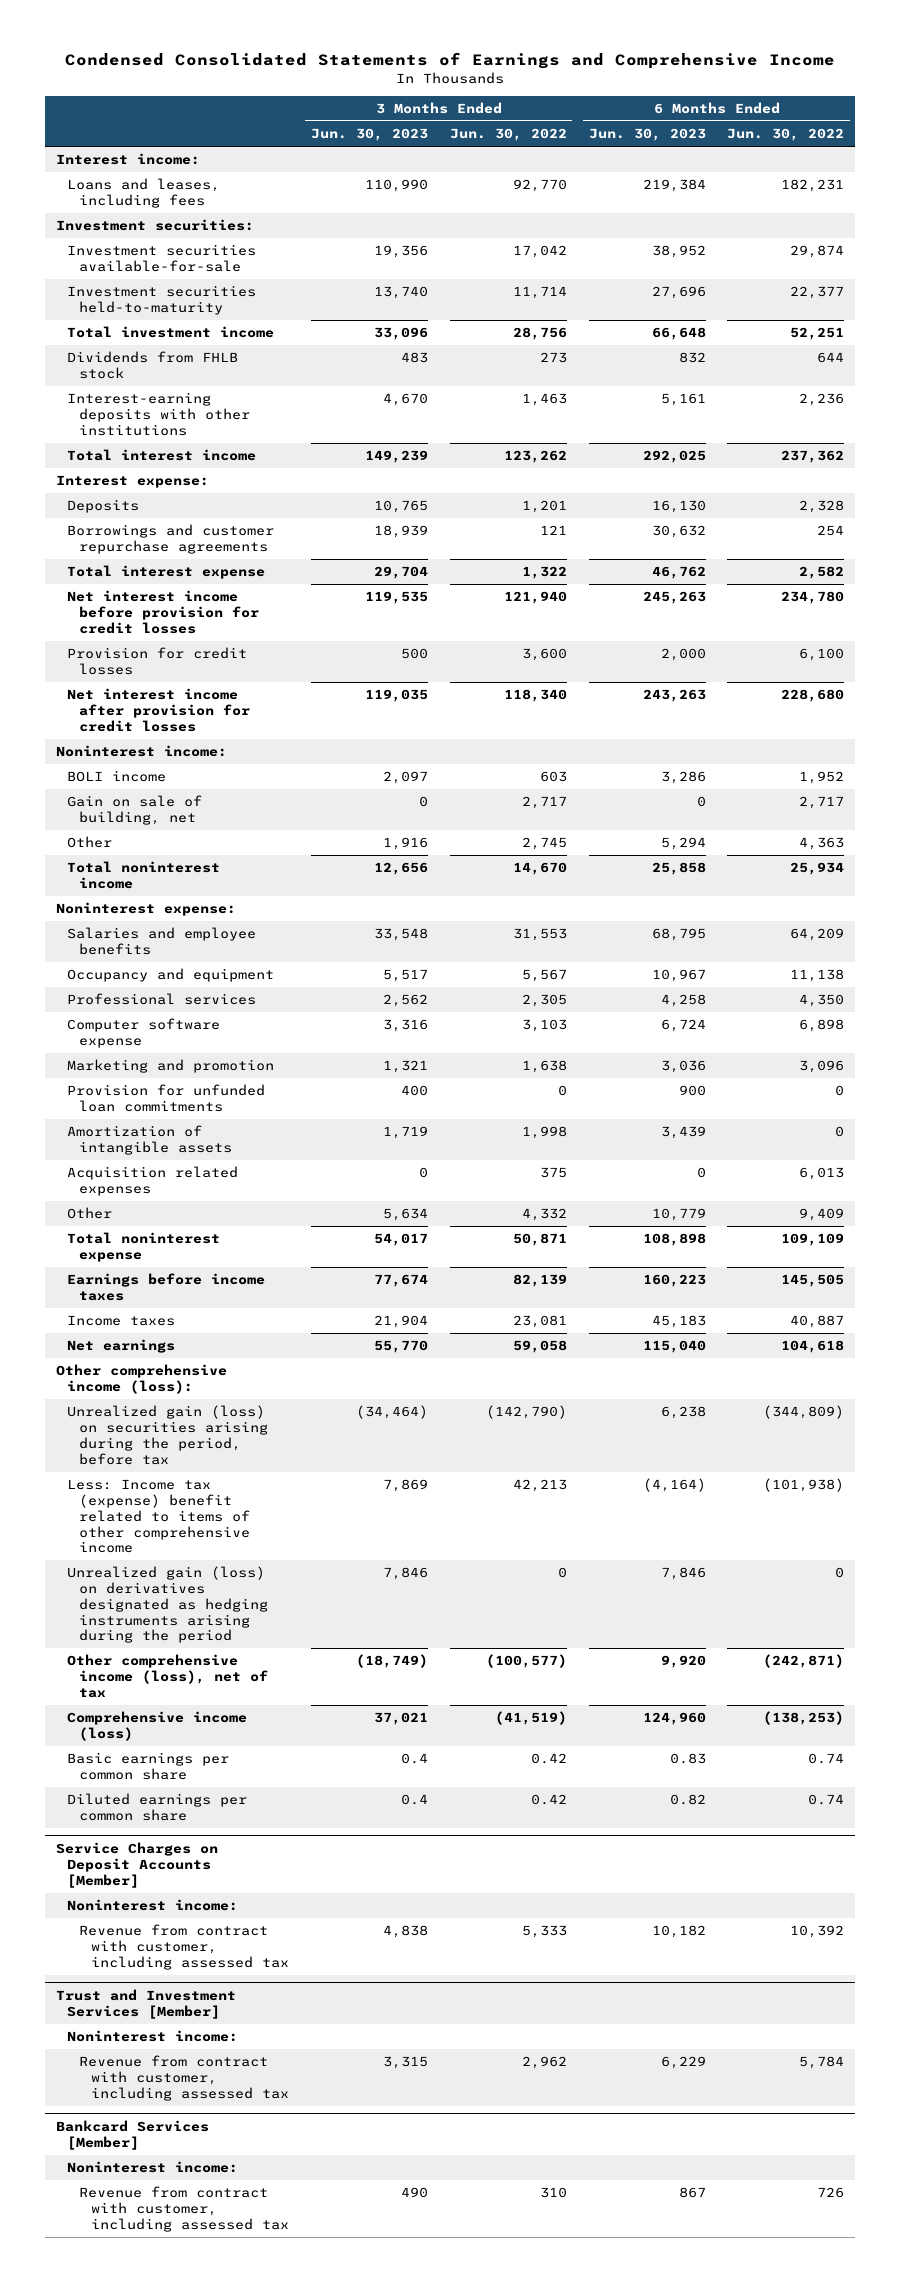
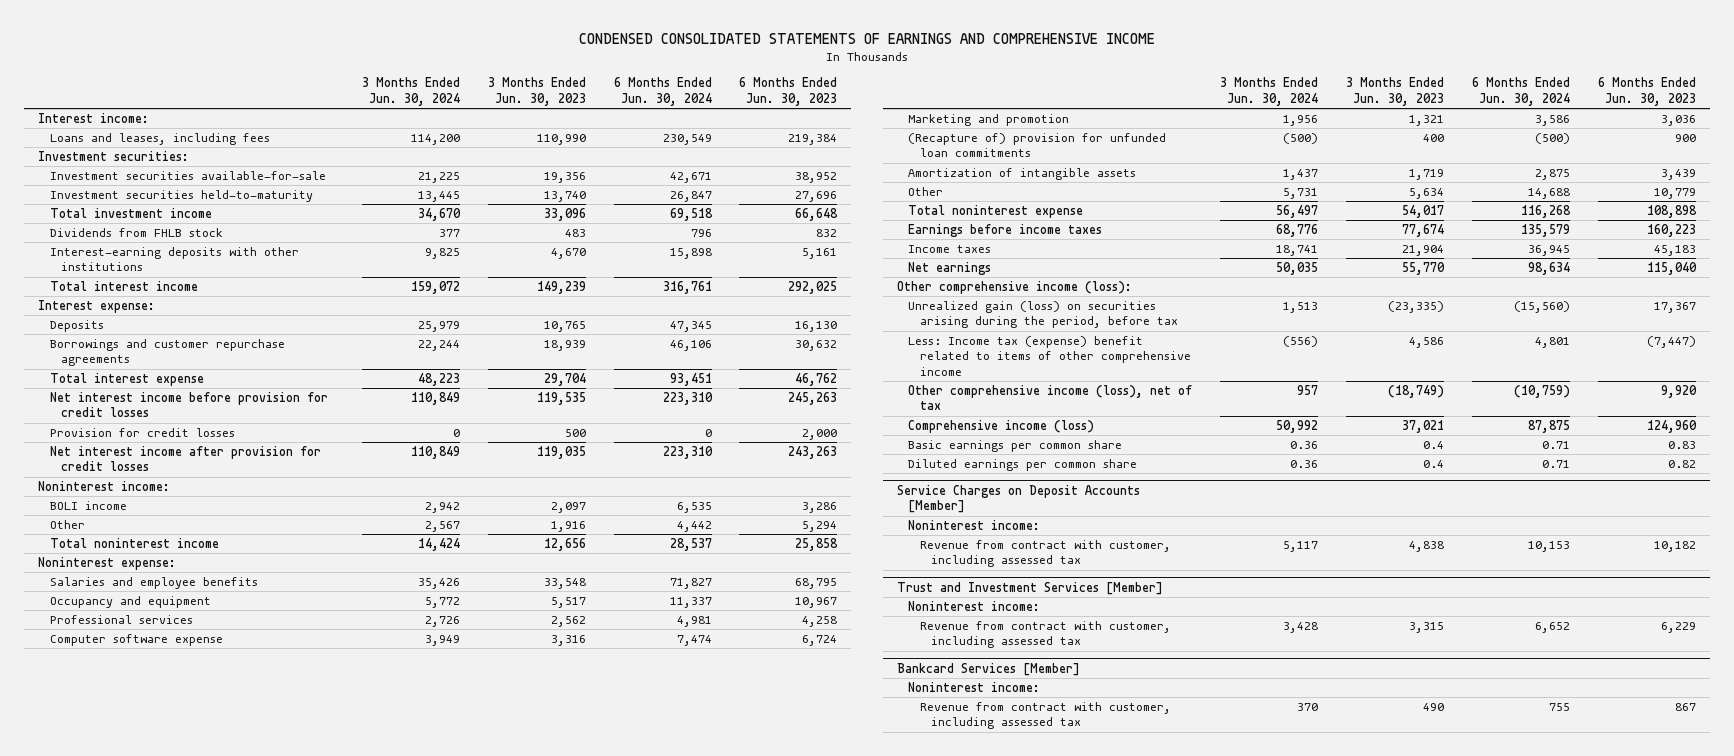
- Condensed Consolidated Statements of Earnings and Comprehensive Income
+ CONDENSED CONSOLIDATED STATEMENTS OF EARNINGS AND COMPREHENSIVE INCOME
- | 3 Months Ended Jun. 30, 2023 | 3 Months Ended Jun. 30, 2022 | 6 Months Ended Jun. 30, 2023 | 6 Months Ended Jun. 30, 2022
+ | 3 Months Ended Jun. 30, 2024 | 3 Months Ended Jun. 30, 2023 | 6 Months Ended Jun. 30, 2024 | 6 Months Ended Jun. 30, 2023
- Gain on sale of building, net | 0 | 2,717 | 0 | 2,717
- Provision for unfunded loan commitments | 400 | 0 | 900 | 0
+ (Recapture of) provision for unfunded loan commitments | (500) | 400 | (500) | 900
- Acquisition related expenses | 0 | 375 | 0 | 6,013
- Unrealized gain (loss) on securities arising during the period, before tax | (34,464) | (142,790) | 6,238 | (344,809)
- Less: Income tax (expense) benefit related to items of other comprehensive income | 7,869 | 42,213 | (4,164) | (101,938)
- Unrealized gain (loss) on derivatives designated as hedging instruments arising during the period | 7,846 | 0 | 7,846 | 0
+ Unrealized gain (loss) on securities arising during the period, before tax | 1,513 | (23,335) | (15,560) | 17,367
+ Less: Income tax (expense) benefit related to items of other comprehensive income | (556) | 4,586 | 4,801 | (7,447)

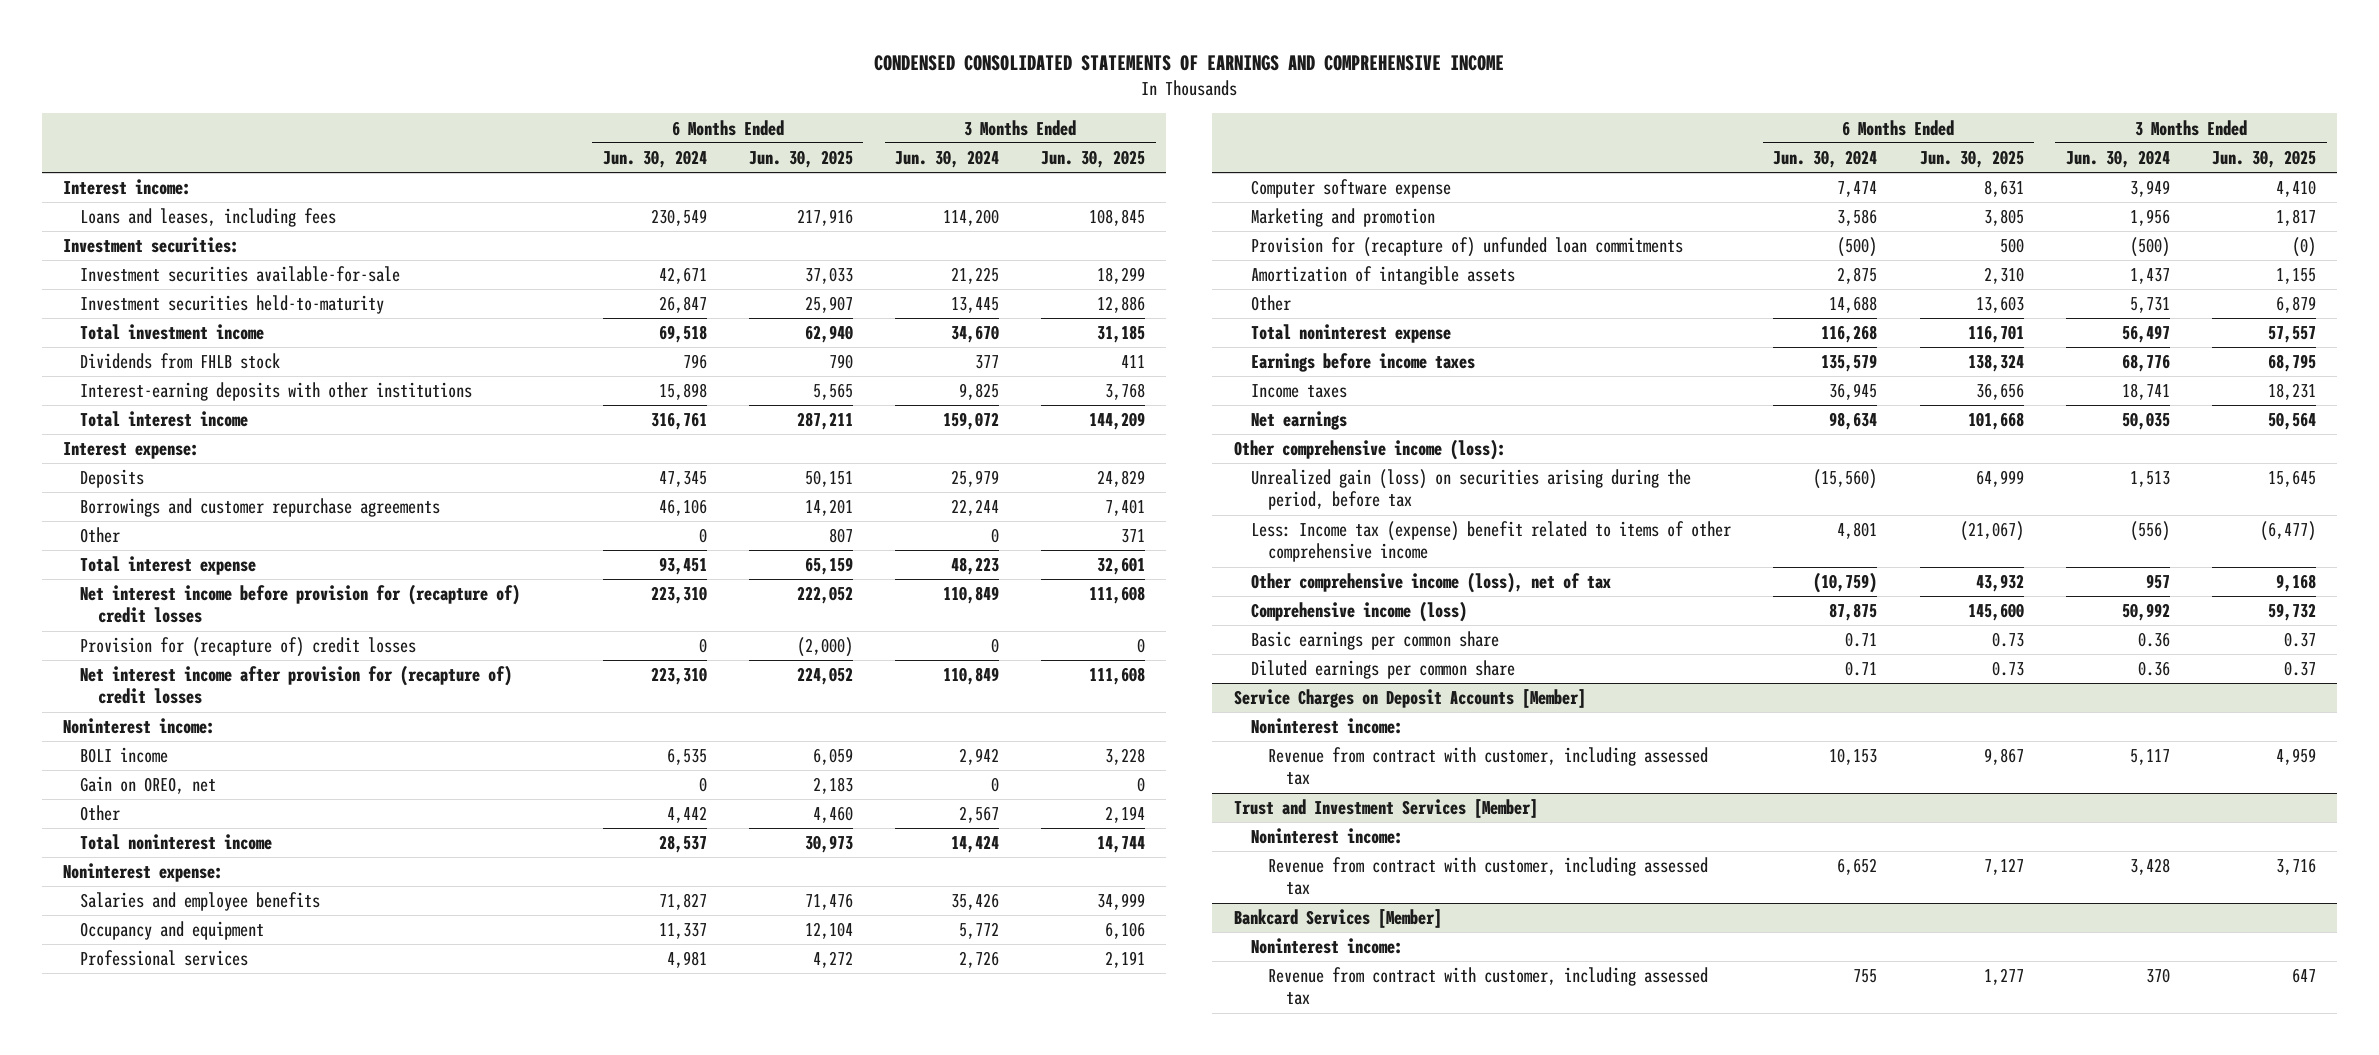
- | 3 Months Ended Jun. 30, 2024 | 3 Months Ended Jun. 30, 2023 | 6 Months Ended Jun. 30, 2024 | 6 Months Ended Jun. 30, 2023
+ | 6 Months Ended Jun. 30, 2024 | 6 Months Ended Jun. 30, 2025 | 3 Months Ended Jun. 30, 2024 | 3 Months Ended Jun. 30, 2025
+ Other | 0 | 807 | 0 | 371
- Net interest income before provision for credit losses | 110,849 | 119,535 | 223,310 | 245,263
- Provision for credit losses | 0 | 500 | 0 | 2,000
- Net interest income after provision for credit losses | 110,849 | 119,035 | 223,310 | 243,263
+ Net interest income before provision for (recapture of) credit losses | 223,310 | 222,052 | 110,849 | 111,608
+ Provision for (recapture of) credit losses | 0 | (2,000) | 0 | 0
+ Net interest income after provision for (recapture of) credit losses | 223,310 | 224,052 | 110,849 | 111,608
+ Gain on OREO, net | 0 | 2,183 | 0 | 0
- (Recapture of) provision for unfunded loan commitments | (500) | 400 | (500) | 900
+ Provision for (recapture of) unfunded loan commitments | (500) | 500 | (500) | (0)

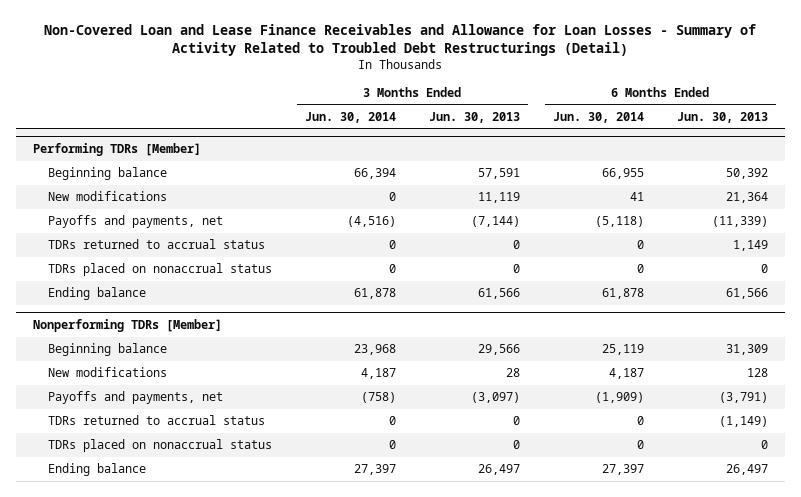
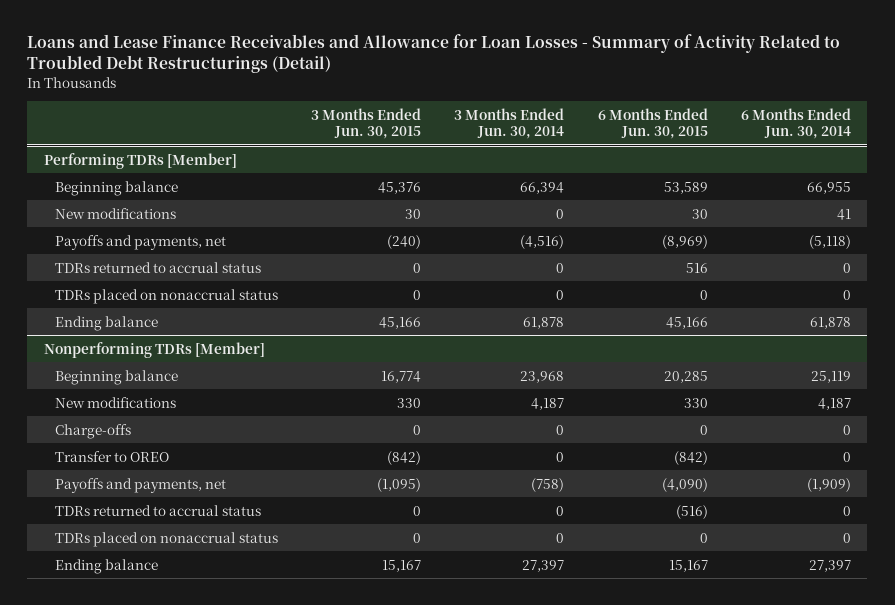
- Non-Covered Loan and Lease Finance Receivables and Allowance for Loan Losses - Summary of Activity Related to Troubled Debt Restructurings (Detail)
+ Loans and Lease Finance Receivables and Allowance for Loan Losses - Summary of Activity Related to Troubled Debt Restructurings (Detail)
- | 3 Months Ended Jun. 30, 2014 | 3 Months Ended Jun. 30, 2013 | 6 Months Ended Jun. 30, 2014 | 6 Months Ended Jun. 30, 2013
+ | 3 Months Ended Jun. 30, 2015 | 3 Months Ended Jun. 30, 2014 | 6 Months Ended Jun. 30, 2015 | 6 Months Ended Jun. 30, 2014
@ Nonperforming TDRs [Member]
+ Charge-offs | 0 | 0 | 0 | 0
+ Transfer to OREO | (842) | 0 | (842) | 0

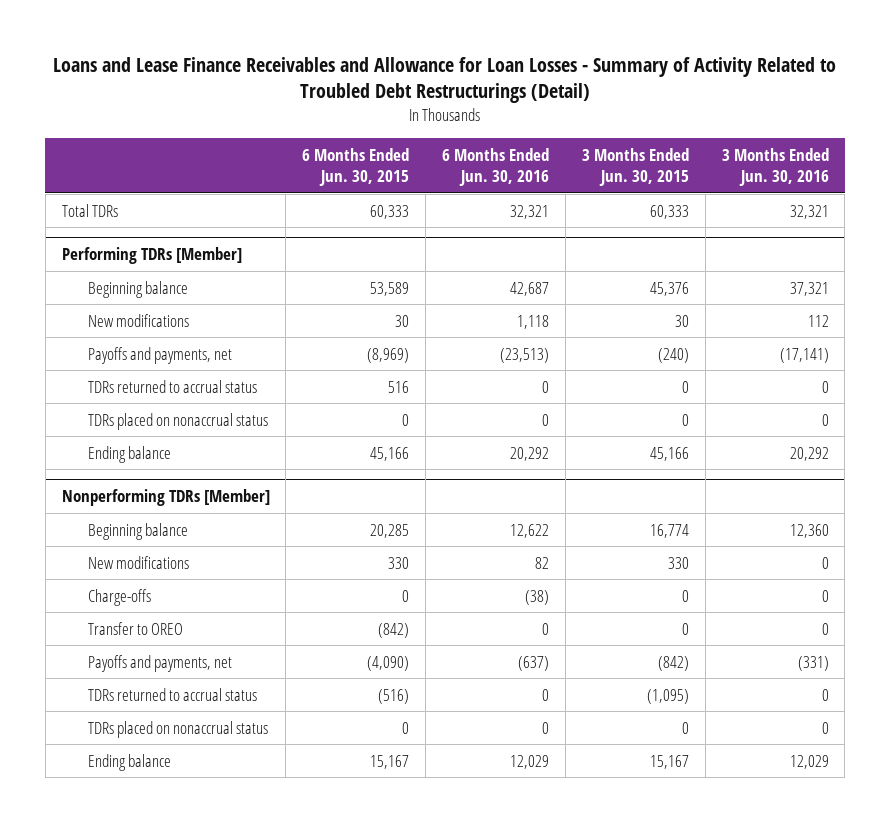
- | 3 Months Ended Jun. 30, 2015 | 3 Months Ended Jun. 30, 2014 | 6 Months Ended Jun. 30, 2015 | 6 Months Ended Jun. 30, 2014
+ | 6 Months Ended Jun. 30, 2015 | 6 Months Ended Jun. 30, 2016 | 3 Months Ended Jun. 30, 2015 | 3 Months Ended Jun. 30, 2016
+ Total TDRs | 60,333 | 32,321 | 60,333 | 32,321
@ Nonperforming TDRs [Member]
- Transfer to OREO | (842) | 0 | (842) | 0
- Payoffs and payments, net | (1,095) | (758) | (4,090) | (1,909)
- TDRs returned to accrual status | 0 | 0 | (516) | 0
+ Transfer to OREO | (842) | 0 | 0 | 0
+ Payoffs and payments, net | (4,090) | (637) | (842) | (331)
+ TDRs returned to accrual status | (516) | 0 | (1,095) | 0

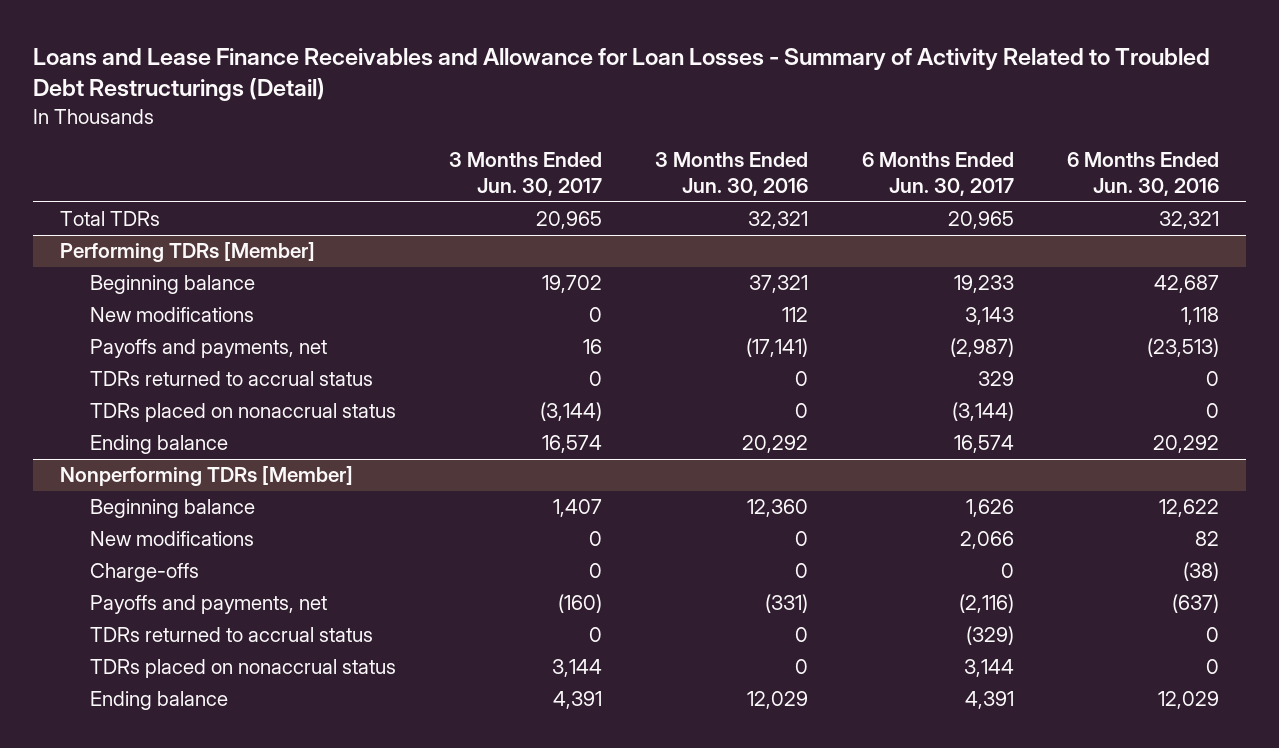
- | 6 Months Ended Jun. 30, 2015 | 6 Months Ended Jun. 30, 2016 | 3 Months Ended Jun. 30, 2015 | 3 Months Ended Jun. 30, 2016
+ | 3 Months Ended Jun. 30, 2017 | 3 Months Ended Jun. 30, 2016 | 6 Months Ended Jun. 30, 2017 | 6 Months Ended Jun. 30, 2016
@ Nonperforming TDRs [Member]
- Transfer to OREO | (842) | 0 | 0 | 0

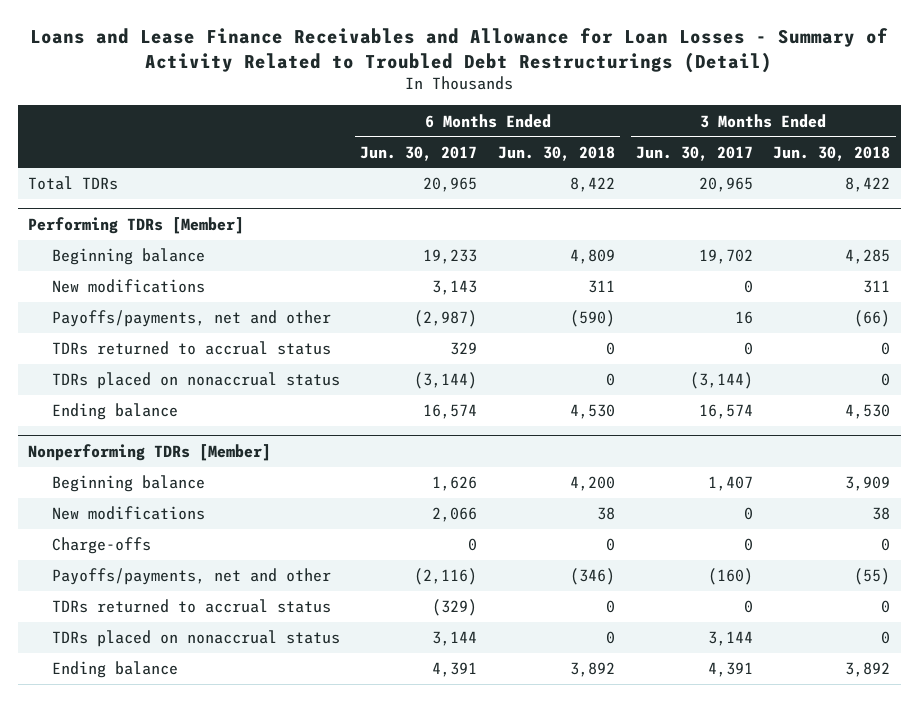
- | 3 Months Ended Jun. 30, 2017 | 3 Months Ended Jun. 30, 2016 | 6 Months Ended Jun. 30, 2017 | 6 Months Ended Jun. 30, 2016
+ | 6 Months Ended Jun. 30, 2017 | 6 Months Ended Jun. 30, 2018 | 3 Months Ended Jun. 30, 2017 | 3 Months Ended Jun. 30, 2018
@ Performing TDRs [Member]
- Payoffs and payments, net | 16 | (17,141) | (2,987) | (23,513)
+ Payoffs/payments, net and other | (2,987) | (590) | 16 | (66)
@ Nonperforming TDRs [Member]
- Payoffs and payments, net | (160) | (331) | (2,116) | (637)
+ Payoffs/payments, net and other | (2,116) | (346) | (160) | (55)

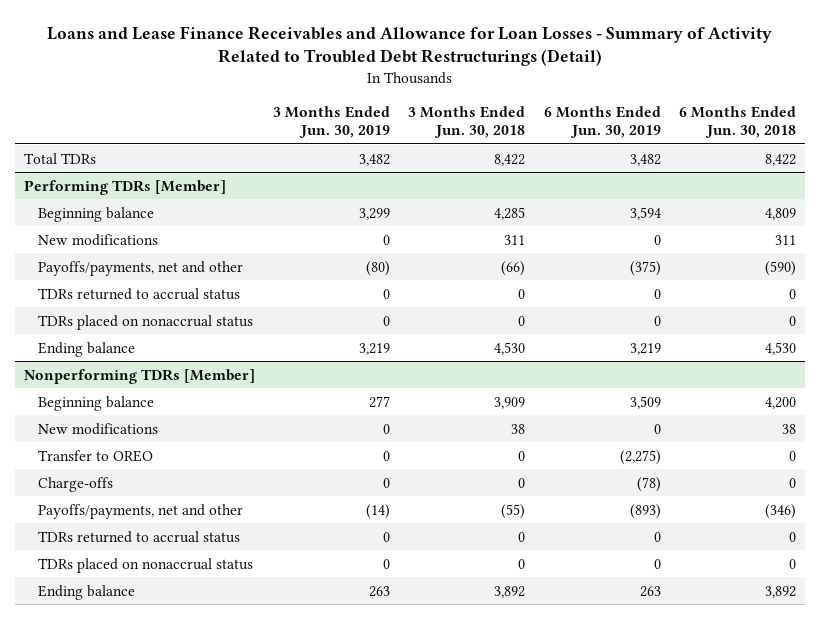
- | 6 Months Ended Jun. 30, 2017 | 6 Months Ended Jun. 30, 2018 | 3 Months Ended Jun. 30, 2017 | 3 Months Ended Jun. 30, 2018
+ | 3 Months Ended Jun. 30, 2019 | 3 Months Ended Jun. 30, 2018 | 6 Months Ended Jun. 30, 2019 | 6 Months Ended Jun. 30, 2018
@ Nonperforming TDRs [Member]
+ Transfer to OREO | 0 | 0 | (2,275) | 0

